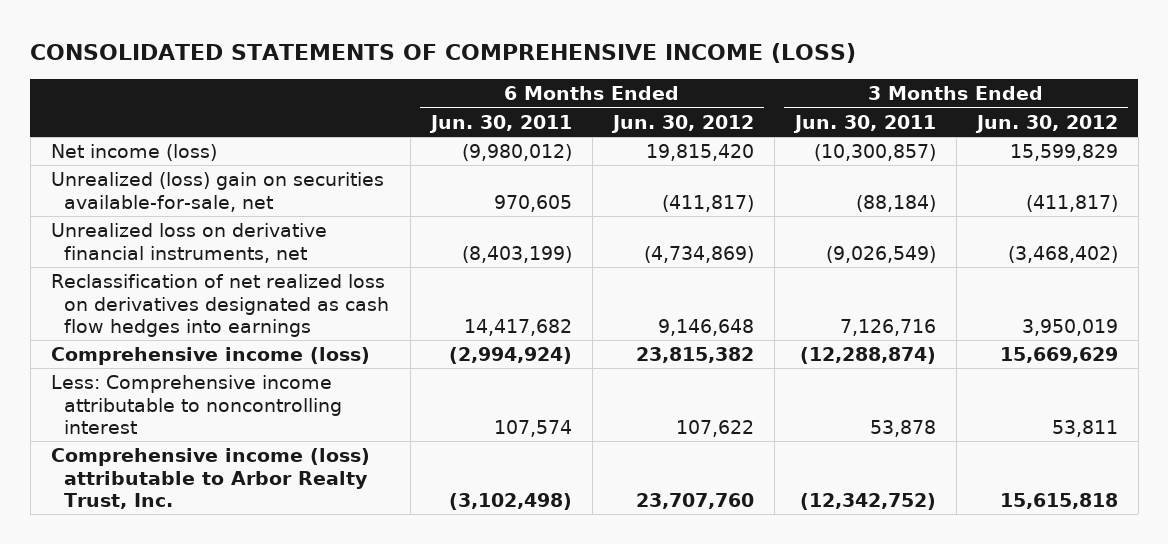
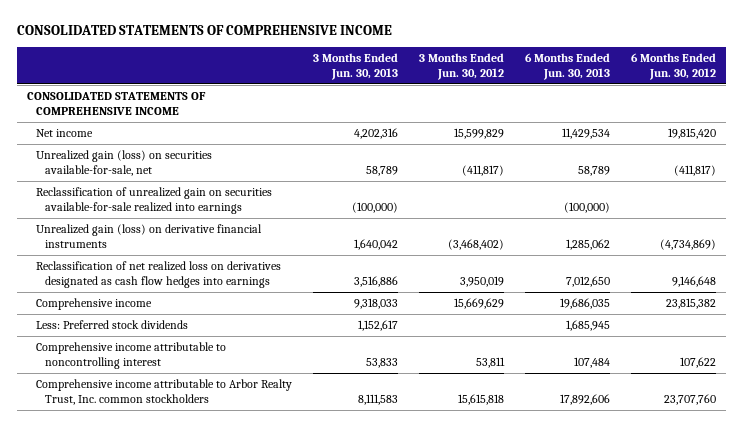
- CONSOLIDATED STATEMENTS OF COMPREHENSIVE INCOME (LOSS)
+ CONSOLIDATED STATEMENTS OF COMPREHENSIVE INCOME
- | 6 Months Ended Jun. 30, 2011 | 6 Months Ended Jun. 30, 2012 | 3 Months Ended Jun. 30, 2011 | 3 Months Ended Jun. 30, 2012
+ | 3 Months Ended Jun. 30, 2013 | 3 Months Ended Jun. 30, 2012 | 6 Months Ended Jun. 30, 2013 | 6 Months Ended Jun. 30, 2012
- Net income (loss) | (9,980,012) | 19,815,420 | (10,300,857) | 15,599,829
- Unrealized (loss) gain on securities available-for-sale, net | 970,605 | (411,817) | (88,184) | (411,817)
- Unrealized loss on derivative financial instruments, net | (8,403,199) | (4,734,869) | (9,026,549) | (3,468,402)
+ CONSOLIDATED STATEMENTS OF COMPREHENSIVE INCOME
+ Net income | 4,202,316 | 15,599,829 | 11,429,534 | 19,815,420
+ Unrealized gain (loss) on securities available-for-sale, net | 58,789 | (411,817) | 58,789 | (411,817)
+ Reclassification of unrealized gain on securities available-for-sale realized into earnings | (100,000) | | (100,000) |
+ Unrealized gain (loss) on derivative financial instruments | 1,640,042 | (3,468,402) | 1,285,062 | (4,734,869)
- Comprehensive income (loss) | (2,994,924) | 23,815,382 | (12,288,874) | 15,669,629
- Less: Comprehensive income attributable to noncontrolling interest | 107,574 | 107,622 | 53,878 | 53,811
- Comprehensive income (loss) attributable to Arbor Realty Trust, Inc. | (3,102,498) | 23,707,760 | (12,342,752) | 15,615,818
+ Comprehensive income | 9,318,033 | 15,669,629 | 19,686,035 | 23,815,382
+ Less: Preferred stock dividends | 1,152,617 | | 1,685,945 |
+ Comprehensive income attributable to noncontrolling interest | 53,833 | 53,811 | 107,484 | 107,622
+ Comprehensive income attributable to Arbor Realty Trust, Inc. common stockholders | 8,111,583 | 15,615,818 | 17,892,606 | 23,707,760

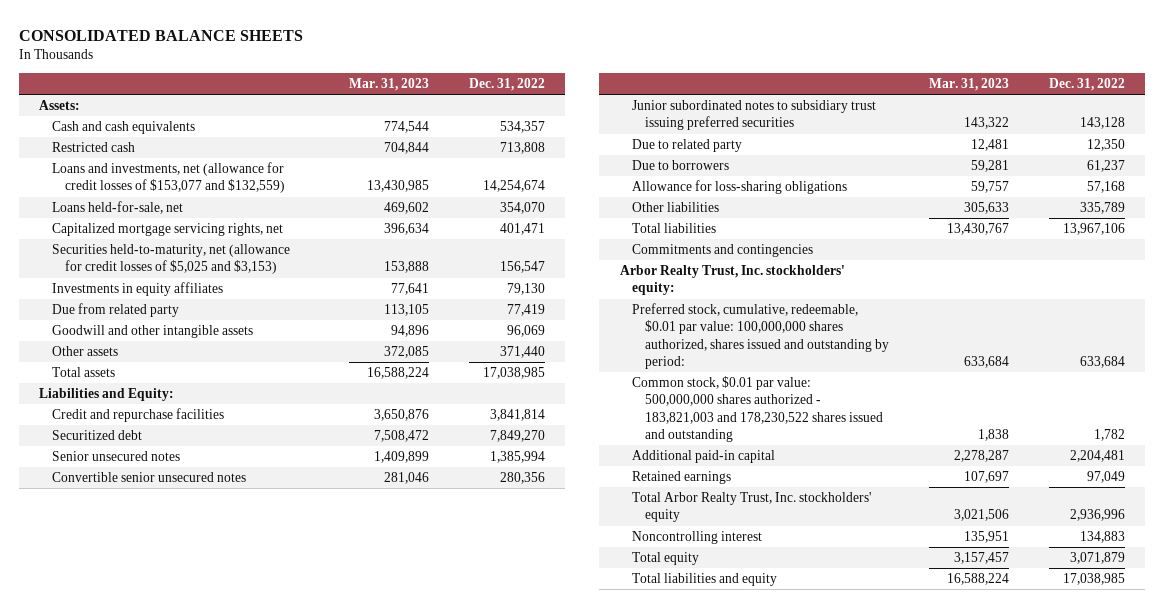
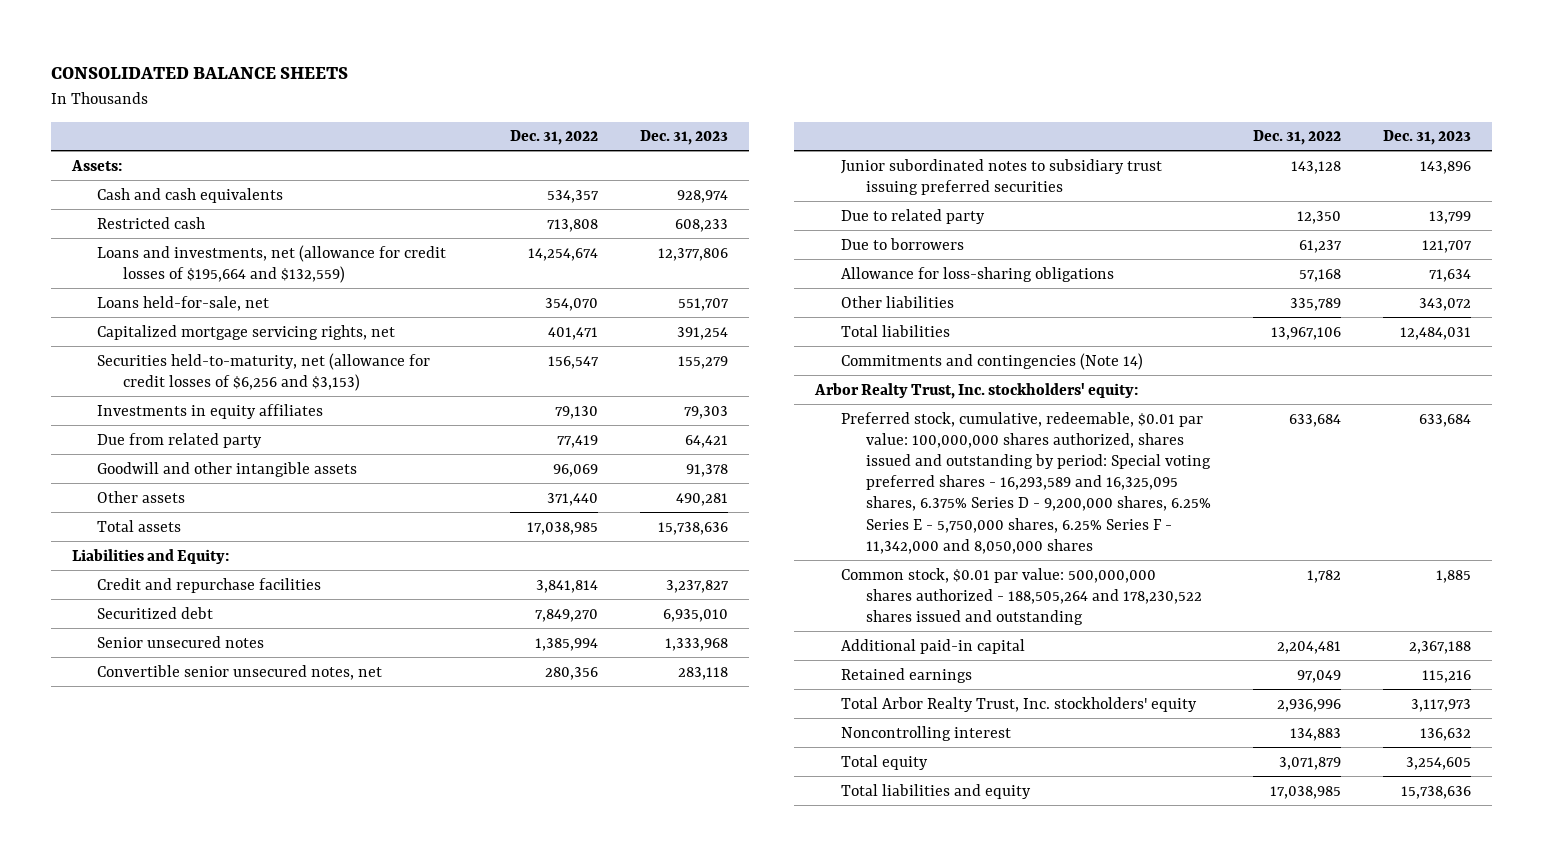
- | Mar. 31, 2023 | Dec. 31, 2022
+ | Dec. 31, 2022 | Dec. 31, 2023
- Loans and investments, net (allowance for credit losses of $153,077 and $132,559) | 13,430,985 | 14,254,674
+ Loans and investments, net (allowance for credit losses of $195,664 and $132,559) | 14,254,674 | 12,377,806
- Securities held-to-maturity, net (allowance for credit losses of $5,025 and $3,153) | 153,888 | 156,547
+ Securities held-to-maturity, net (allowance for credit losses of $6,256 and $3,153) | 156,547 | 155,279
- Convertible senior unsecured notes | 281,046 | 280,356
+ Convertible senior unsecured notes, net | 280,356 | 283,118
- Commitments and contingencies
+ Commitments and contingencies (Note 14)
- Preferred stock, cumulative, redeemable, $0.01 par value: 100,000,000 shares authorized, shares issued and outstanding by period: | 633,684 | 633,684
- Common stock, $0.01 par value: 500,000,000 shares authorized - 183,821,003 and 178,230,522 shares issued and outstanding | 1,838 | 1,782
+ Preferred stock, cumulative, redeemable, $0.01 par value: 100,000,000 shares authorized, shares issued and outstanding by period: Special voting preferred shares - 16,293,589 and 16,325,095 shares, 6.375% Series D - 9,200,000 shares, 6.25% Series E - 5,750,000 shares, 6.25% Series F - 11,342,000 and 8,050,000 shares | 633,684 | 633,684
+ Common stock, $0.01 par value: 500,000,000 shares authorized - 188,505,264 and 178,230,522 shares issued and outstanding | 1,782 | 1,885

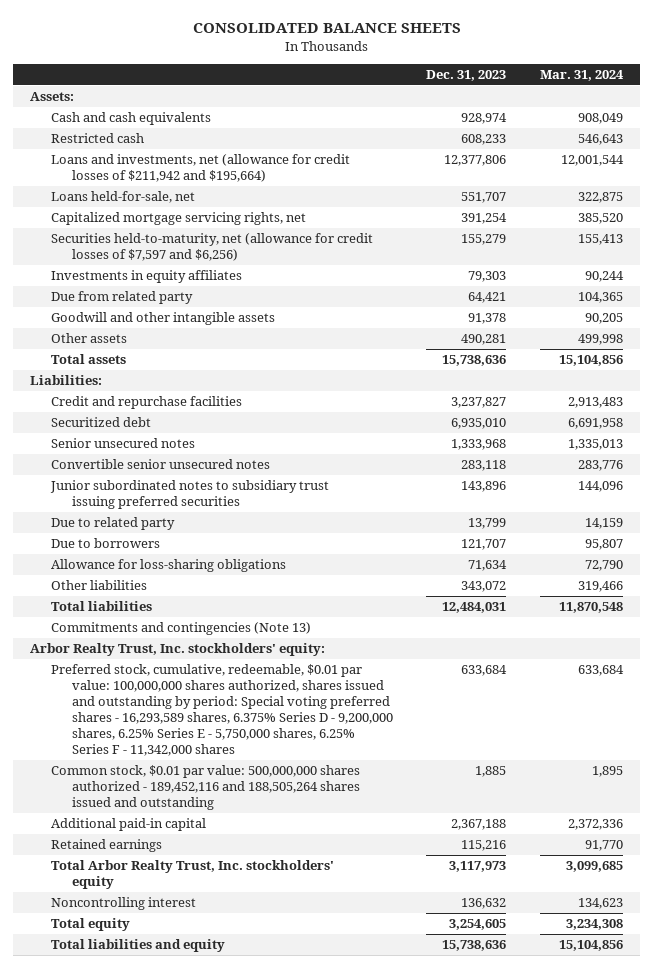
- | Dec. 31, 2022 | Dec. 31, 2023
+ | Dec. 31, 2023 | Mar. 31, 2024
- Loans and investments, net (allowance for credit losses of $195,664 and $132,559) | 14,254,674 | 12,377,806
+ Loans and investments, net (allowance for credit losses of $211,942 and $195,664) | 12,377,806 | 12,001,544
- Securities held-to-maturity, net (allowance for credit losses of $6,256 and $3,153) | 156,547 | 155,279
+ Securities held-to-maturity, net (allowance for credit losses of $7,597 and $6,256) | 155,279 | 155,413
- Liabilities and Equity:
+ Liabilities:
- Convertible senior unsecured notes, net | 280,356 | 283,118
+ Convertible senior unsecured notes | 283,118 | 283,776
- Commitments and contingencies (Note 14)
+ Commitments and contingencies (Note 13)
- Preferred stock, cumulative, redeemable, $0.01 par value: 100,000,000 shares authorized, shares issued and outstanding by period: Special voting preferred shares - 16,293,589 and 16,325,095 shares, 6.375% Series D - 9,200,000 shares, 6.25% Series E - 5,750,000 shares, 6.25% Series F - 11,342,000 and 8,050,000 shares | 633,684 | 633,684
- Common stock, $0.01 par value: 500,000,000 shares authorized - 188,505,264 and 178,230,522 shares issued and outstanding | 1,782 | 1,885
+ Preferred stock, cumulative, redeemable, $0.01 par value: 100,000,000 shares authorized, shares issued and outstanding by period: Special voting preferred shares - 16,293,589 shares, 6.375% Series D - 9,200,000 shares, 6.25% Series E - 5,750,000 shares, 6.25% Series F - 11,342,000 shares | 633,684 | 633,684
+ Common stock, $0.01 par value: 500,000,000 shares authorized - 189,452,116 and 188,505,264 shares issued and outstanding | 1,885 | 1,895

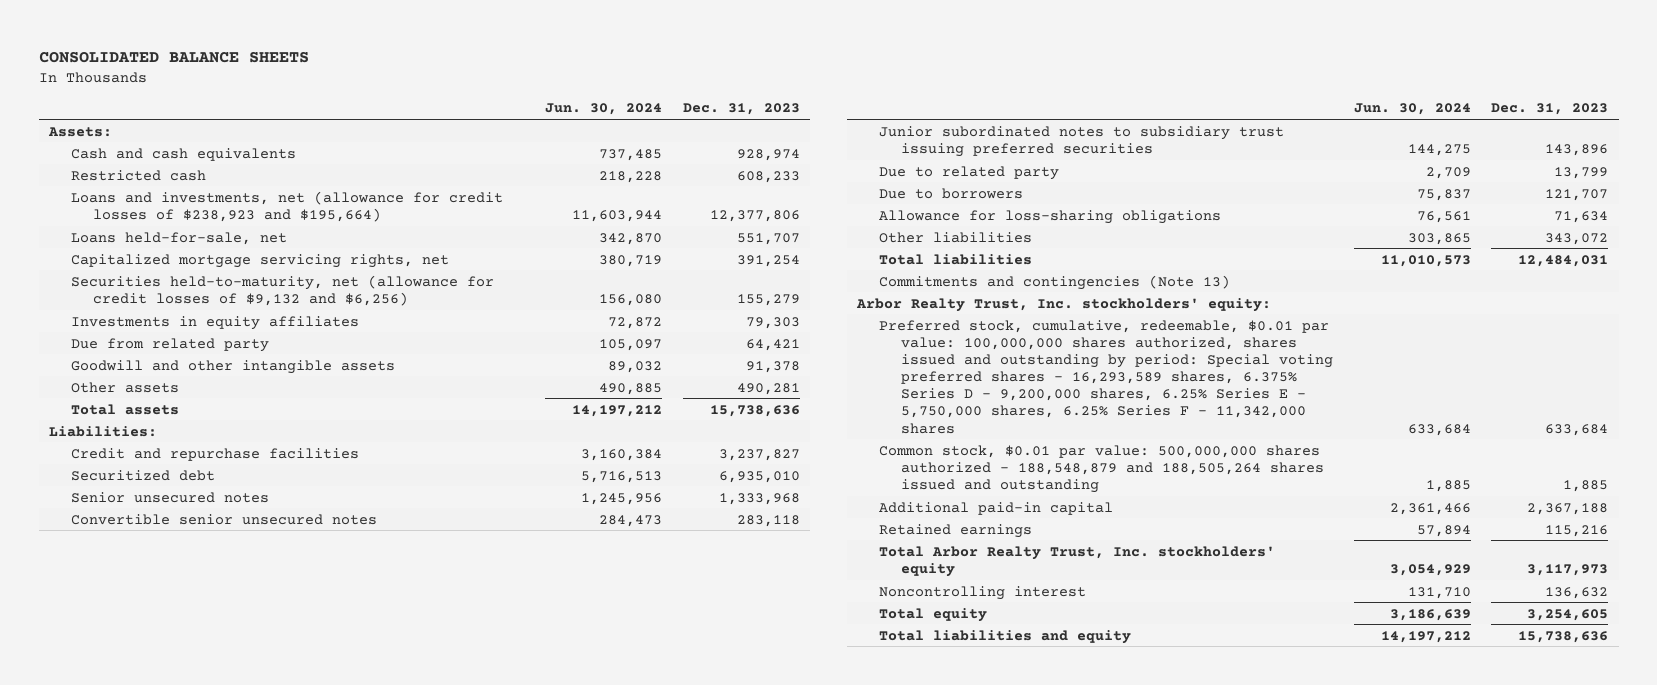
- | Dec. 31, 2023 | Mar. 31, 2024
+ | Jun. 30, 2024 | Dec. 31, 2023
- Loans and investments, net (allowance for credit losses of $211,942 and $195,664) | 12,377,806 | 12,001,544
+ Loans and investments, net (allowance for credit losses of $238,923 and $195,664) | 11,603,944 | 12,377,806
- Securities held-to-maturity, net (allowance for credit losses of $7,597 and $6,256) | 155,279 | 155,413
+ Securities held-to-maturity, net (allowance for credit losses of $9,132 and $6,256) | 156,080 | 155,279
- Common stock, $0.01 par value: 500,000,000 shares authorized - 189,452,116 and 188,505,264 shares issued and outstanding | 1,885 | 1,895
+ Common stock, $0.01 par value: 500,000,000 shares authorized - 188,548,879 and 188,505,264 shares issued and outstanding | 1,885 | 1,885

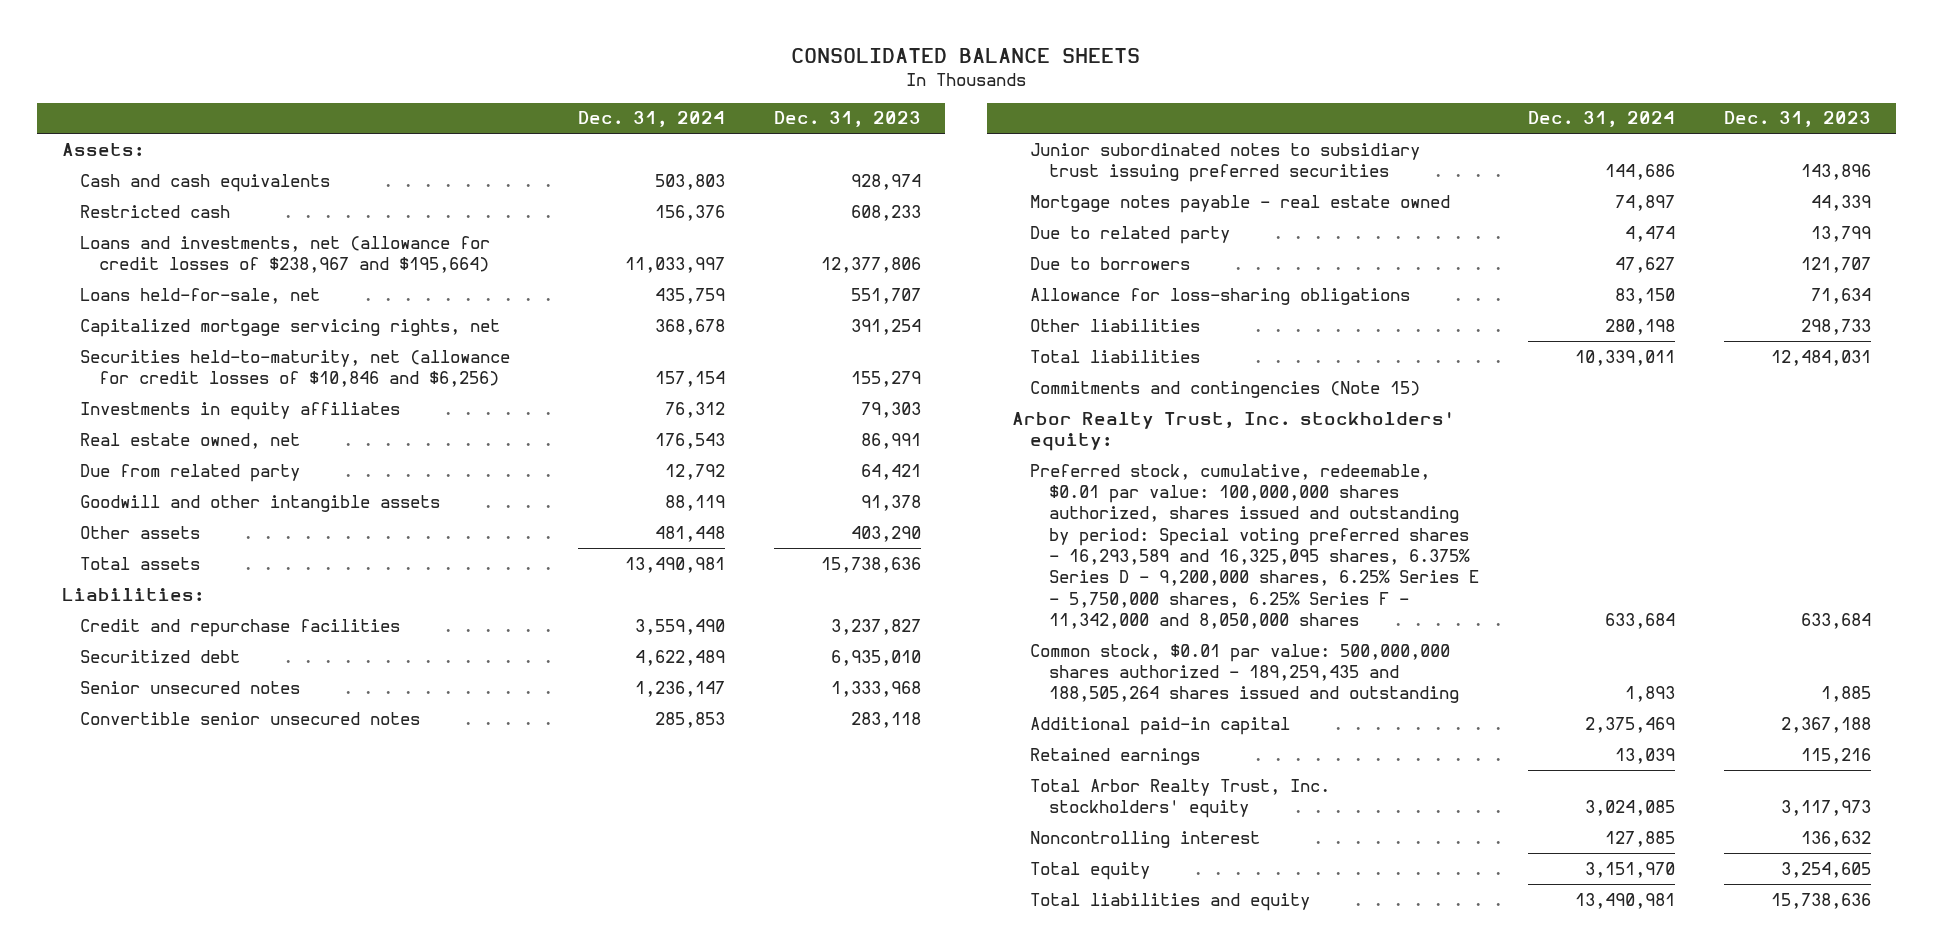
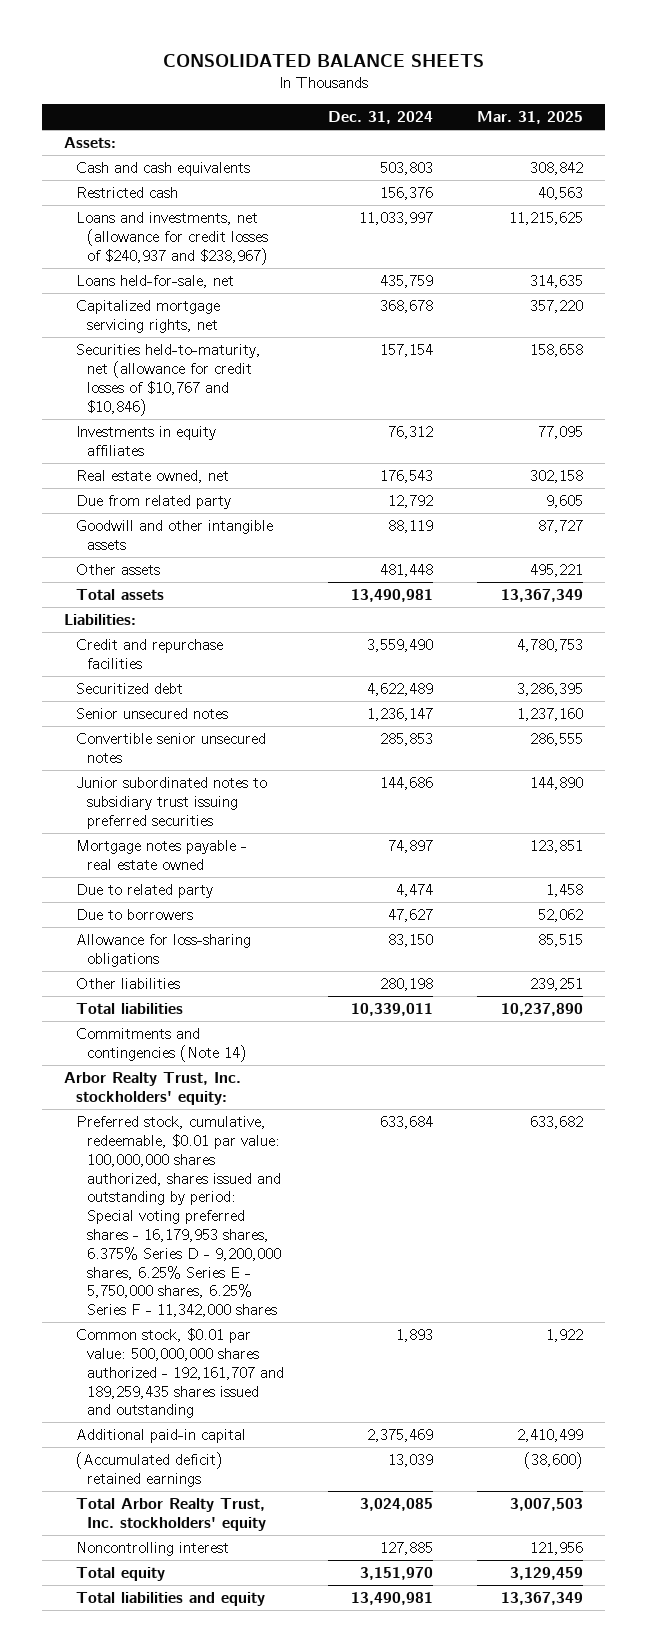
- | Dec. 31, 2024 | Dec. 31, 2023
+ | Dec. 31, 2024 | Mar. 31, 2025
- Loans and investments, net (allowance for credit losses of $238,967 and $195,664) | 11,033,997 | 12,377,806
+ Loans and investments, net (allowance for credit losses of $240,937 and $238,967) | 11,033,997 | 11,215,625
- Securities held-to-maturity, net (allowance for credit losses of $10,846 and $6,256) | 157,154 | 155,279
+ Securities held-to-maturity, net (allowance for credit losses of $10,767 and $10,846) | 157,154 | 158,658
- Commitments and contingencies (Note 15)
+ Commitments and contingencies (Note 14)
- Preferred stock, cumulative, redeemable, $0.01 par value: 100,000,000 shares authorized, shares issued and outstanding by period: Special voting preferred shares - 16,293,589 and 16,325,095 shares, 6.375% Series D - 9,200,000 shares, 6.25% Series E - 5,750,000 shares, 6.25% Series F - 11,342,000 and 8,050,000 shares | 633,684 | 633,684
- Common stock, $0.01 par value: 500,000,000 shares authorized - 189,259,435 and 188,505,264 shares issued and outstanding | 1,893 | 1,885
+ Preferred stock, cumulative, redeemable, $0.01 par value: 100,000,000 shares authorized, shares issued and outstanding by period: Special voting preferred shares - 16,179,953 shares, 6.375% Series D - 9,200,000 shares, 6.25% Series E - 5,750,000 shares, 6.25% Series F - 11,342,000 shares | 633,684 | 633,682
+ Common stock, $0.01 par value: 500,000,000 shares authorized - 192,161,707 and 189,259,435 shares issued and outstanding | 1,893 | 1,922
- Retained earnings | 13,039 | 115,216
+ (Accumulated deficit) retained earnings | 13,039 | (38,600)

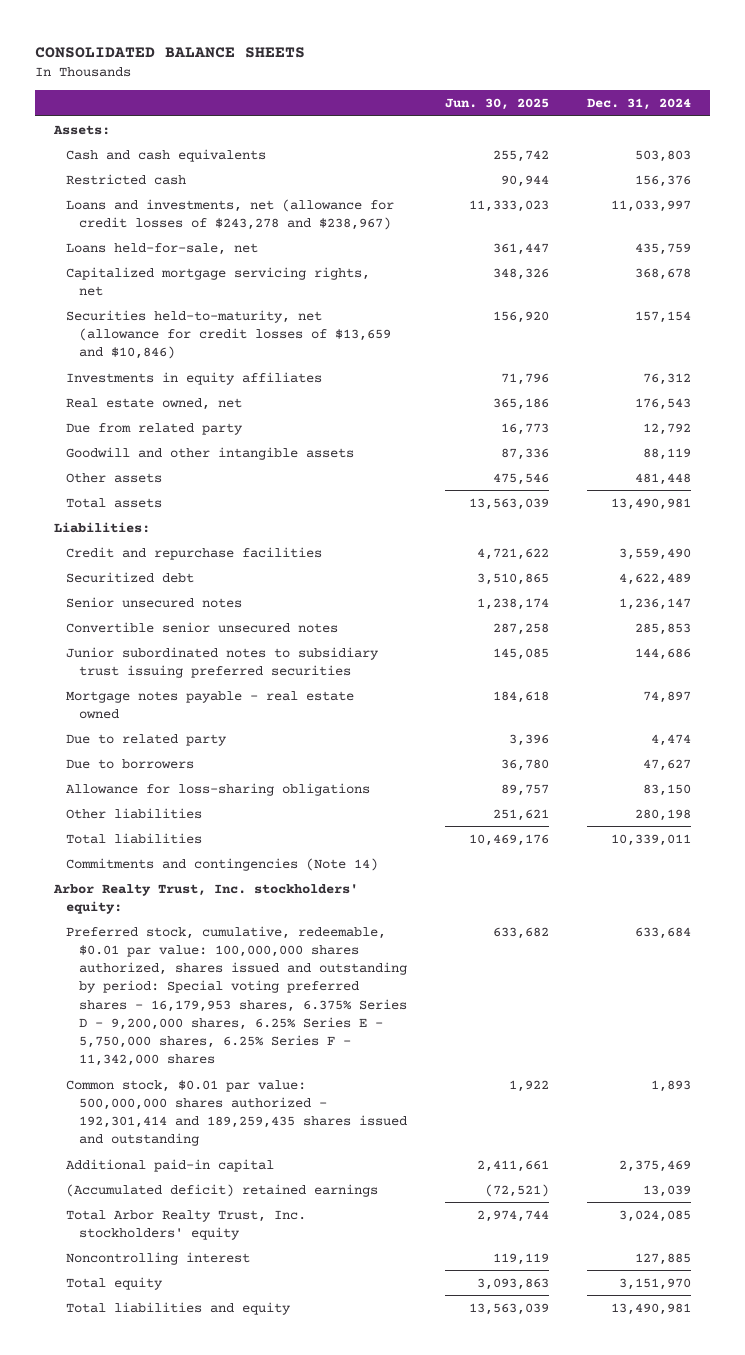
- | Dec. 31, 2024 | Mar. 31, 2025
+ | Jun. 30, 2025 | Dec. 31, 2024
- Loans and investments, net (allowance for credit losses of $240,937 and $238,967) | 11,033,997 | 11,215,625
+ Loans and investments, net (allowance for credit losses of $243,278 and $238,967) | 11,333,023 | 11,033,997
- Securities held-to-maturity, net (allowance for credit losses of $10,767 and $10,846) | 157,154 | 158,658
+ Securities held-to-maturity, net (allowance for credit losses of $13,659 and $10,846) | 156,920 | 157,154
- Common stock, $0.01 par value: 500,000,000 shares authorized - 192,161,707 and 189,259,435 shares issued and outstanding | 1,893 | 1,922
+ Common stock, $0.01 par value: 500,000,000 shares authorized - 192,301,414 and 189,259,435 shares issued and outstanding | 1,922 | 1,893

